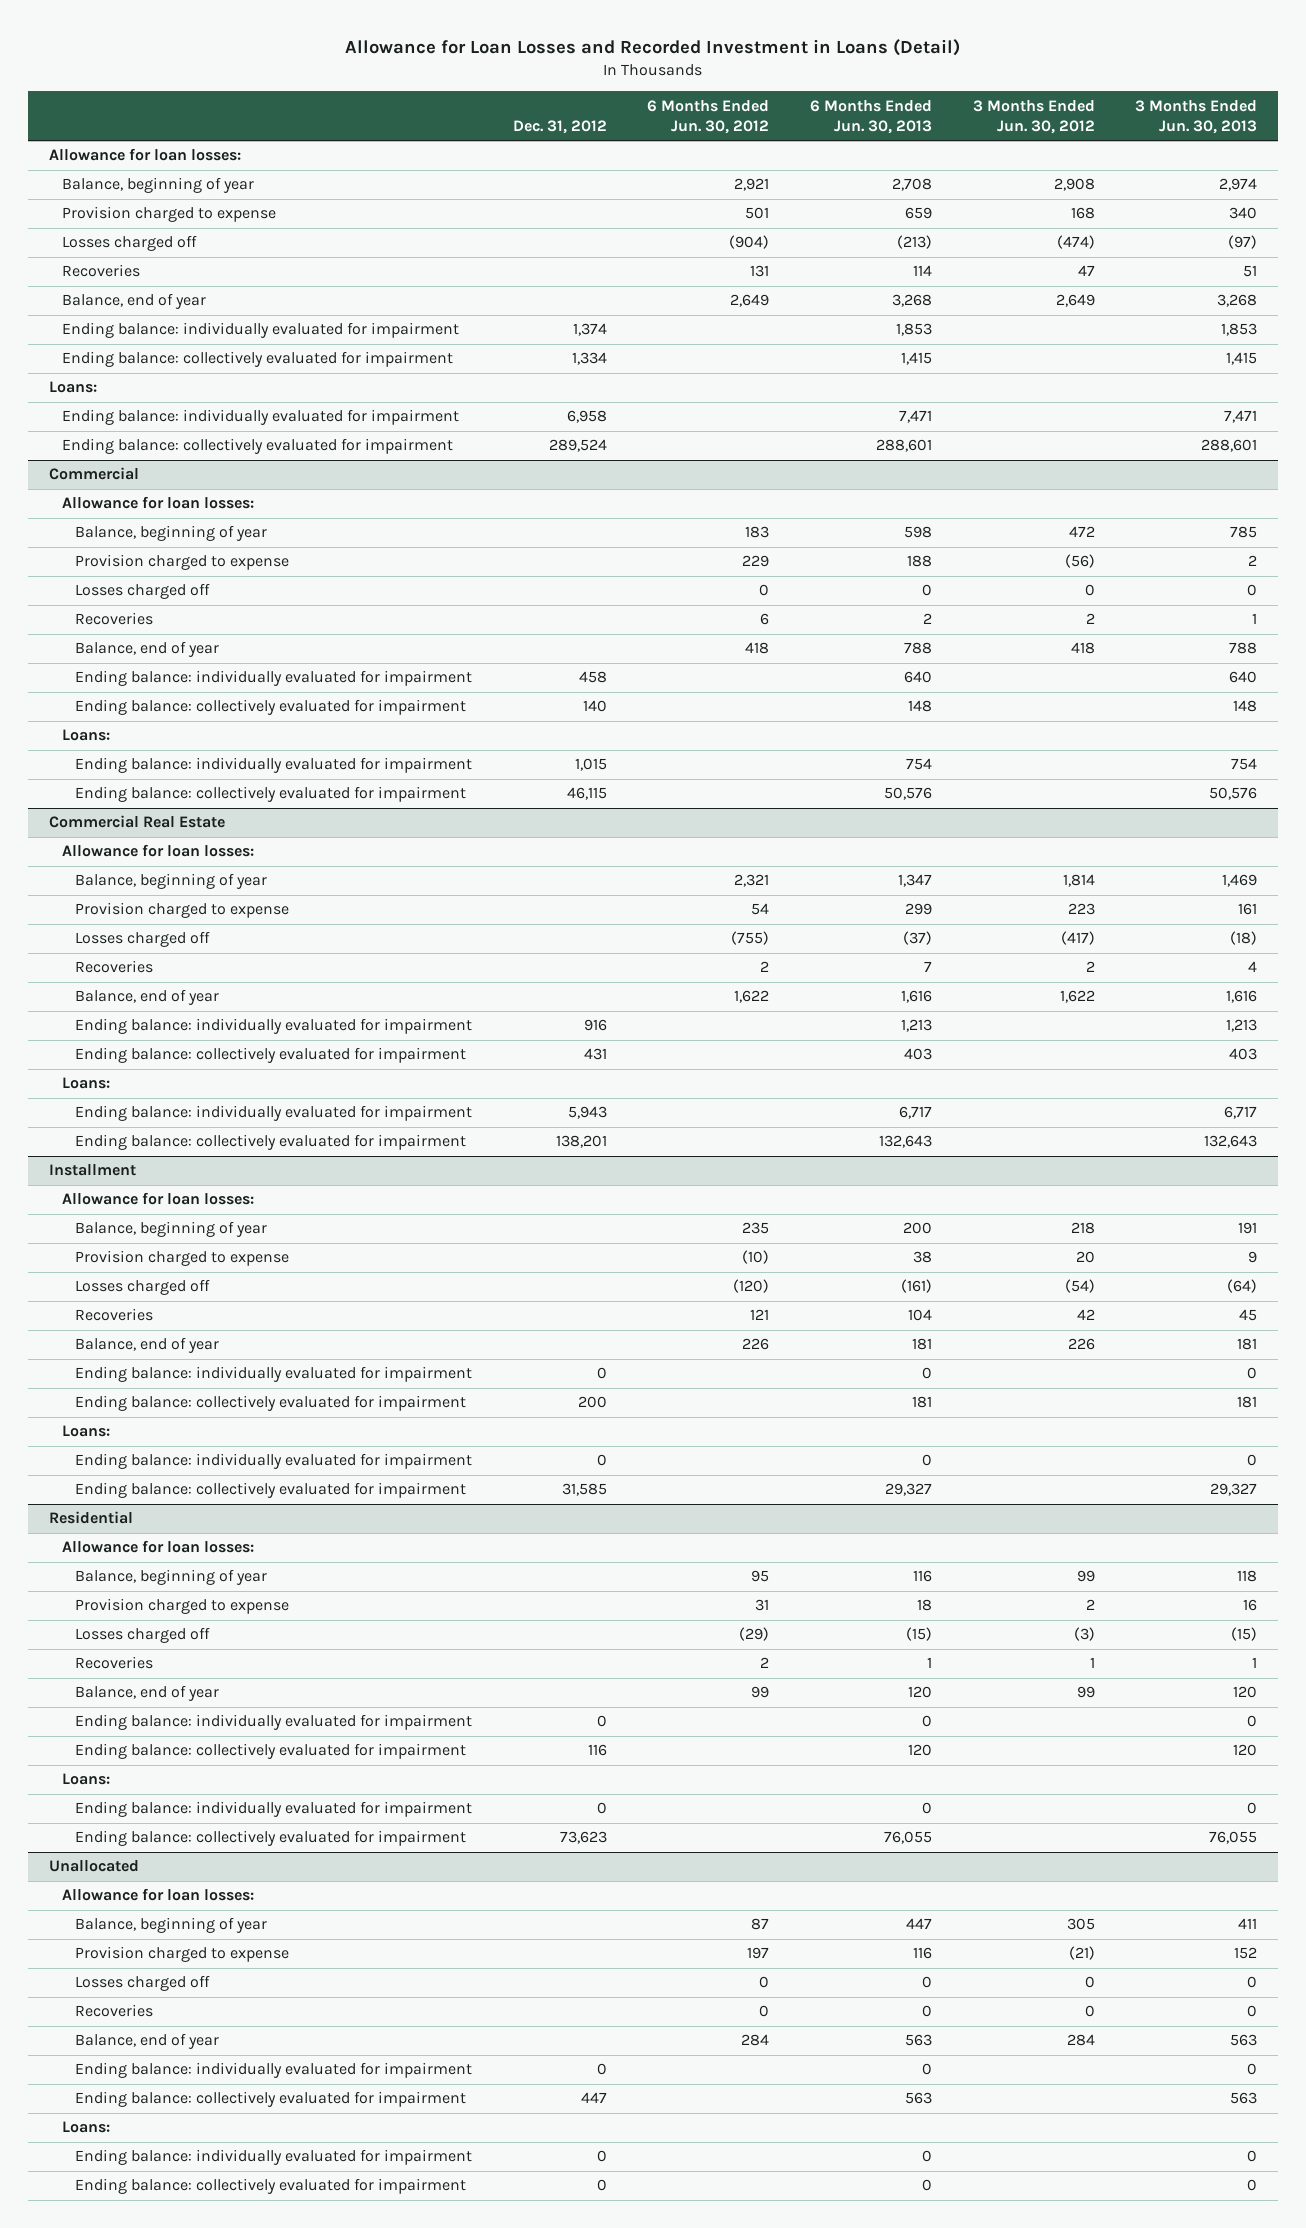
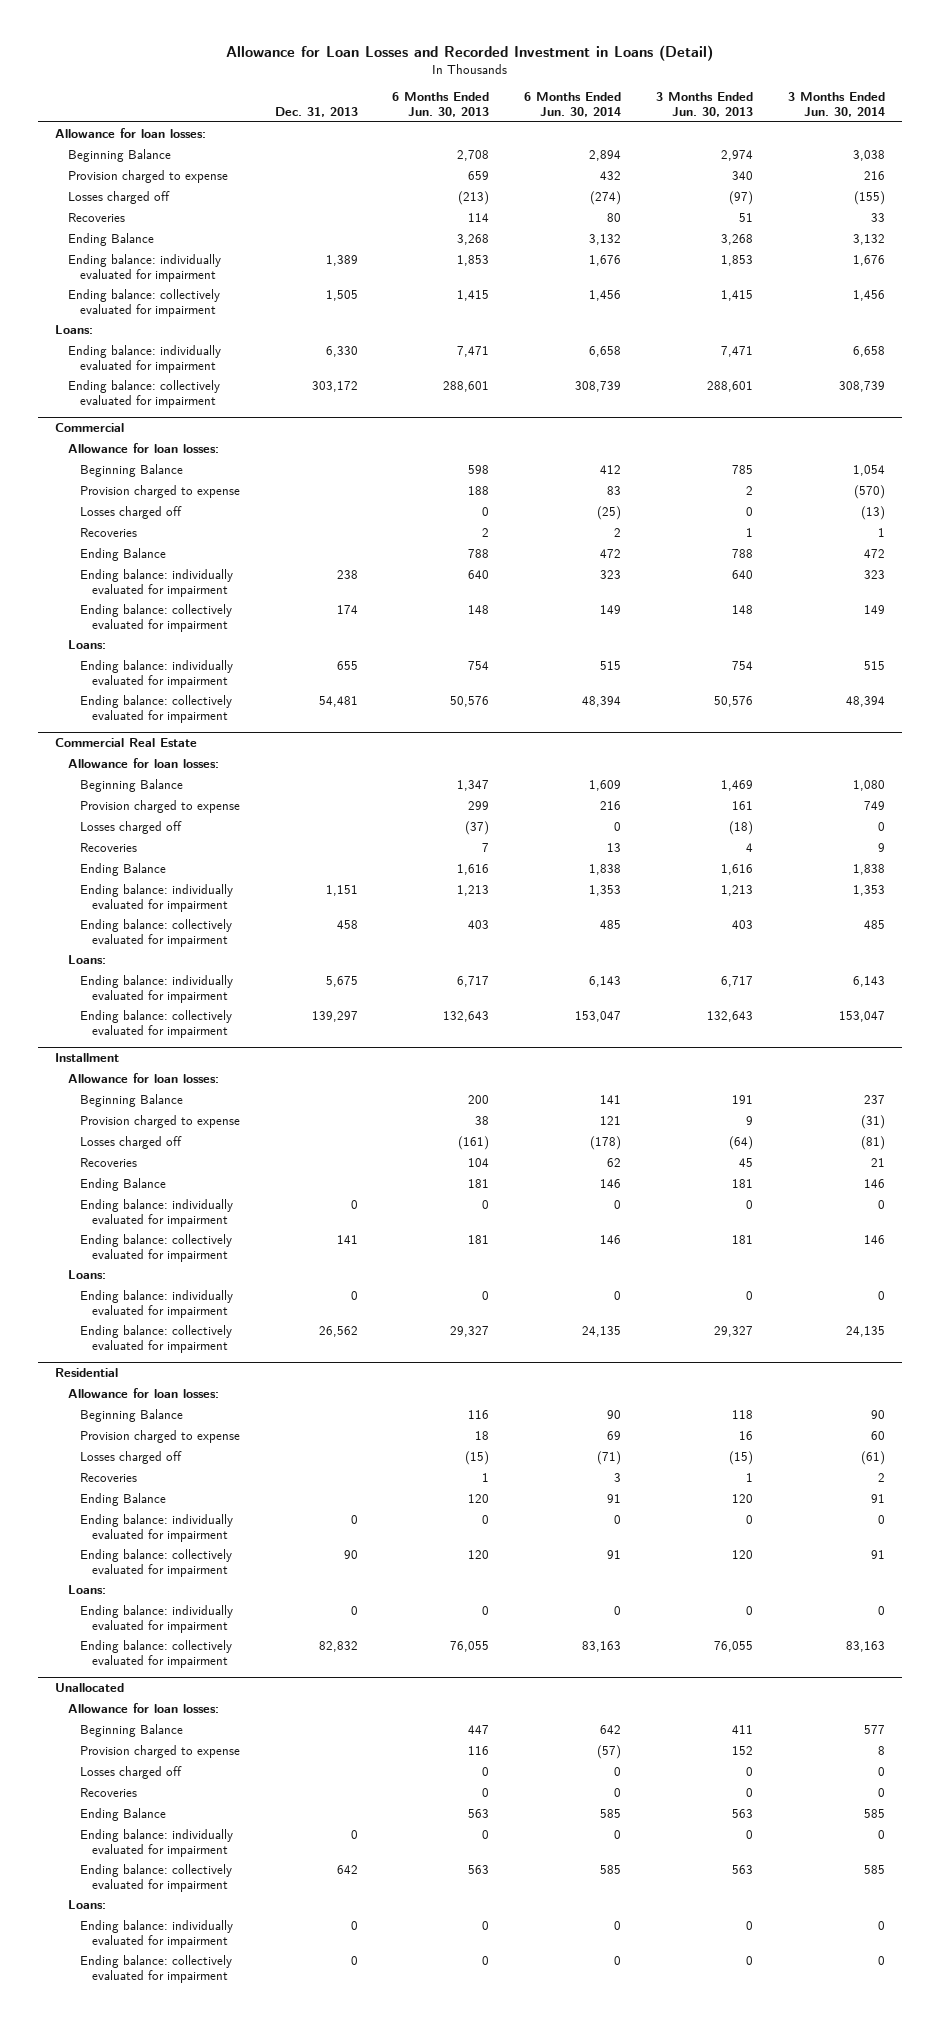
- | Dec. 31, 2012 | 6 Months Ended Jun. 30, 2012 | 6 Months Ended Jun. 30, 2013 | 3 Months Ended Jun. 30, 2012 | 3 Months Ended Jun. 30, 2013
+ | Dec. 31, 2013 | 6 Months Ended Jun. 30, 2013 | 6 Months Ended Jun. 30, 2014 | 3 Months Ended Jun. 30, 2013 | 3 Months Ended Jun. 30, 2014
- Balance, beginning of year | | 2,921 | 2,708 | 2,908 | 2,974
+ Beginning Balance | | 2,708 | 2,894 | 2,974 | 3,038
- Balance, end of year | | 2,649 | 3,268 | 2,649 | 3,268
+ Ending Balance | | 3,268 | 3,132 | 3,268 | 3,132
@ Commercial
- Balance, beginning of year | | 183 | 598 | 472 | 785
+ Beginning Balance | | 598 | 412 | 785 | 1,054
- Balance, end of year | | 418 | 788 | 418 | 788
+ Ending Balance | | 788 | 472 | 788 | 472
@ Commercial Real Estate
- Balance, beginning of year | | 2,321 | 1,347 | 1,814 | 1,469
+ Beginning Balance | | 1,347 | 1,609 | 1,469 | 1,080
- Balance, end of year | | 1,622 | 1,616 | 1,622 | 1,616
+ Ending Balance | | 1,616 | 1,838 | 1,616 | 1,838
@ Installment
- Balance, beginning of year | | 235 | 200 | 218 | 191
+ Beginning Balance | | 200 | 141 | 191 | 237
- Balance, end of year | | 226 | 181 | 226 | 181
+ Ending Balance | | 181 | 146 | 181 | 146
@ Residential
- Balance, beginning of year | | 95 | 116 | 99 | 118
+ Beginning Balance | | 116 | 90 | 118 | 90
- Balance, end of year | | 99 | 120 | 99 | 120
+ Ending Balance | | 120 | 91 | 120 | 91
@ Unallocated
- Balance, beginning of year | | 87 | 447 | 305 | 411
+ Beginning Balance | | 447 | 642 | 411 | 577
- Balance, end of year | | 284 | 563 | 284 | 563
+ Ending Balance | | 563 | 585 | 563 | 585

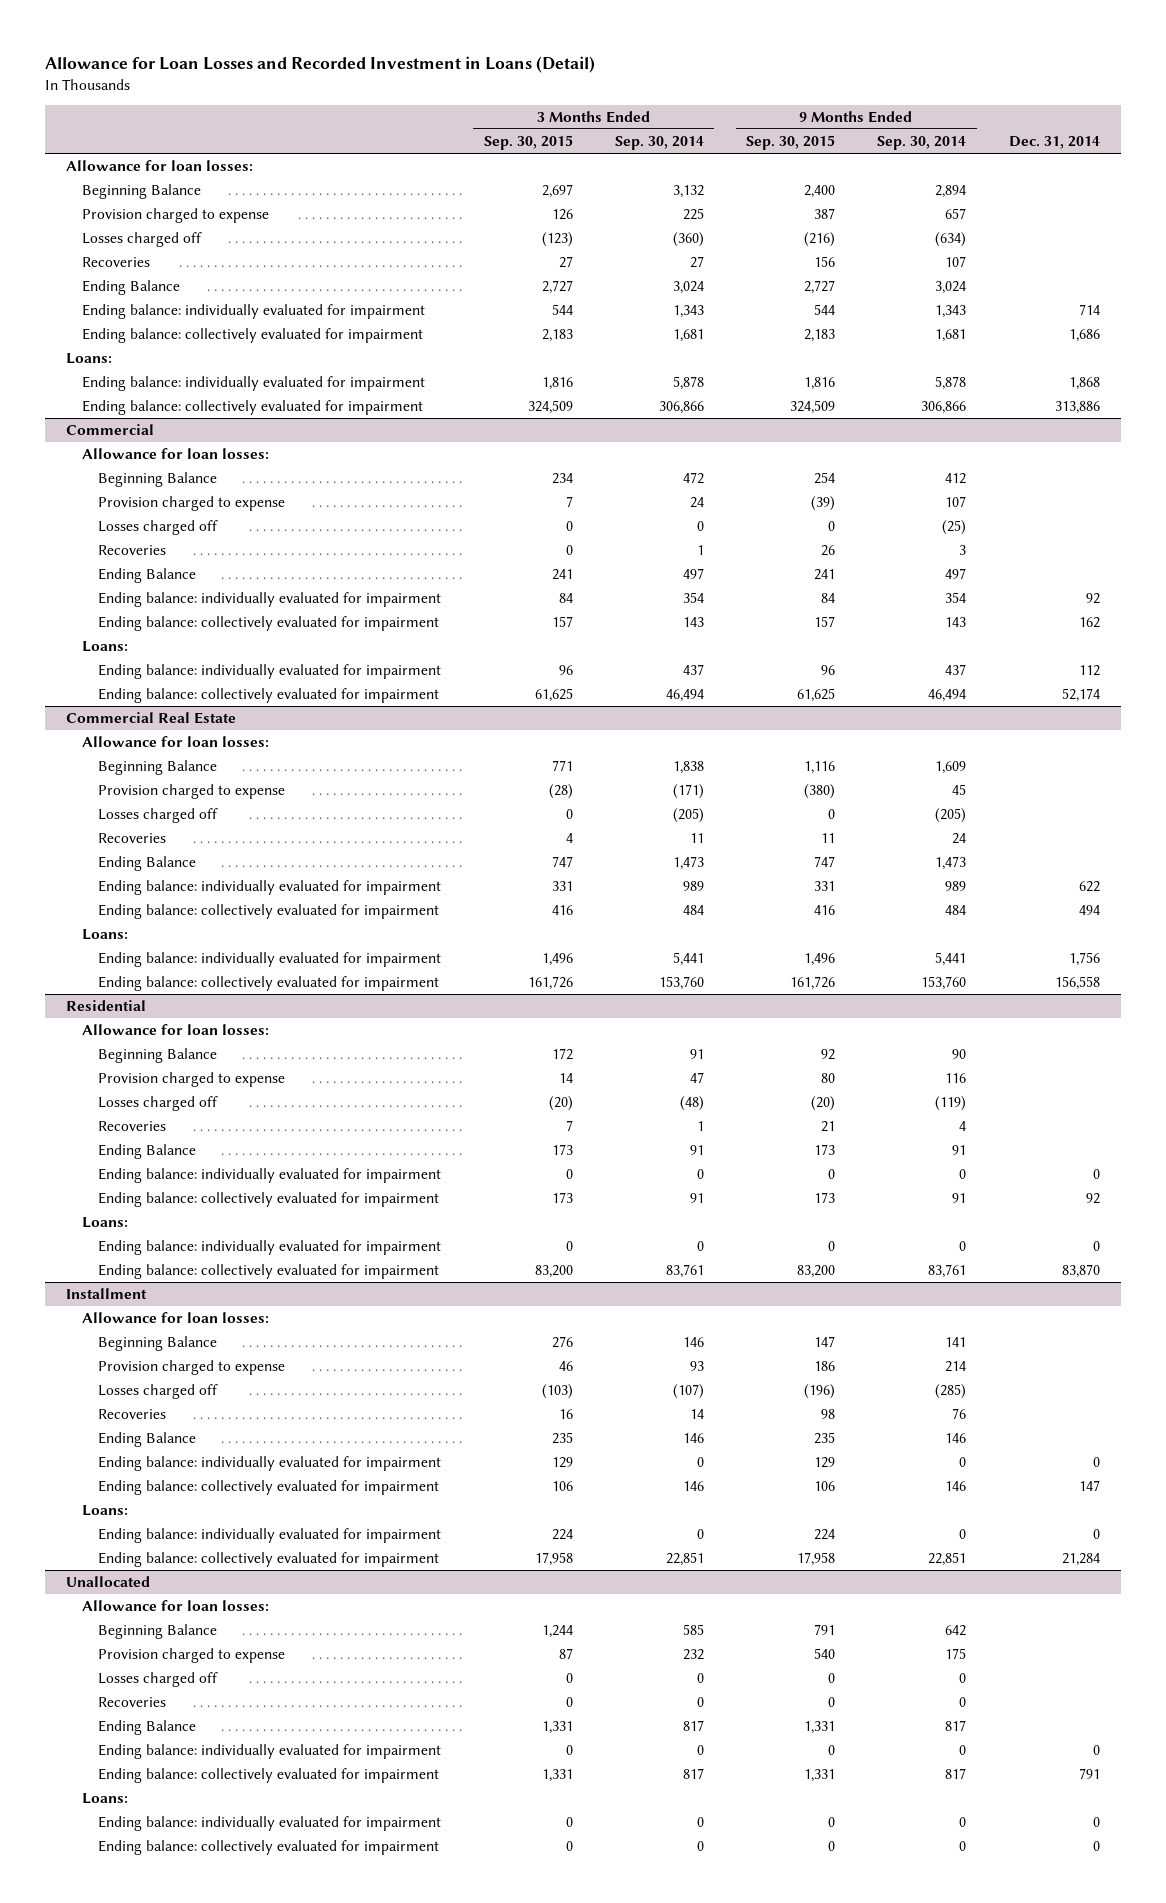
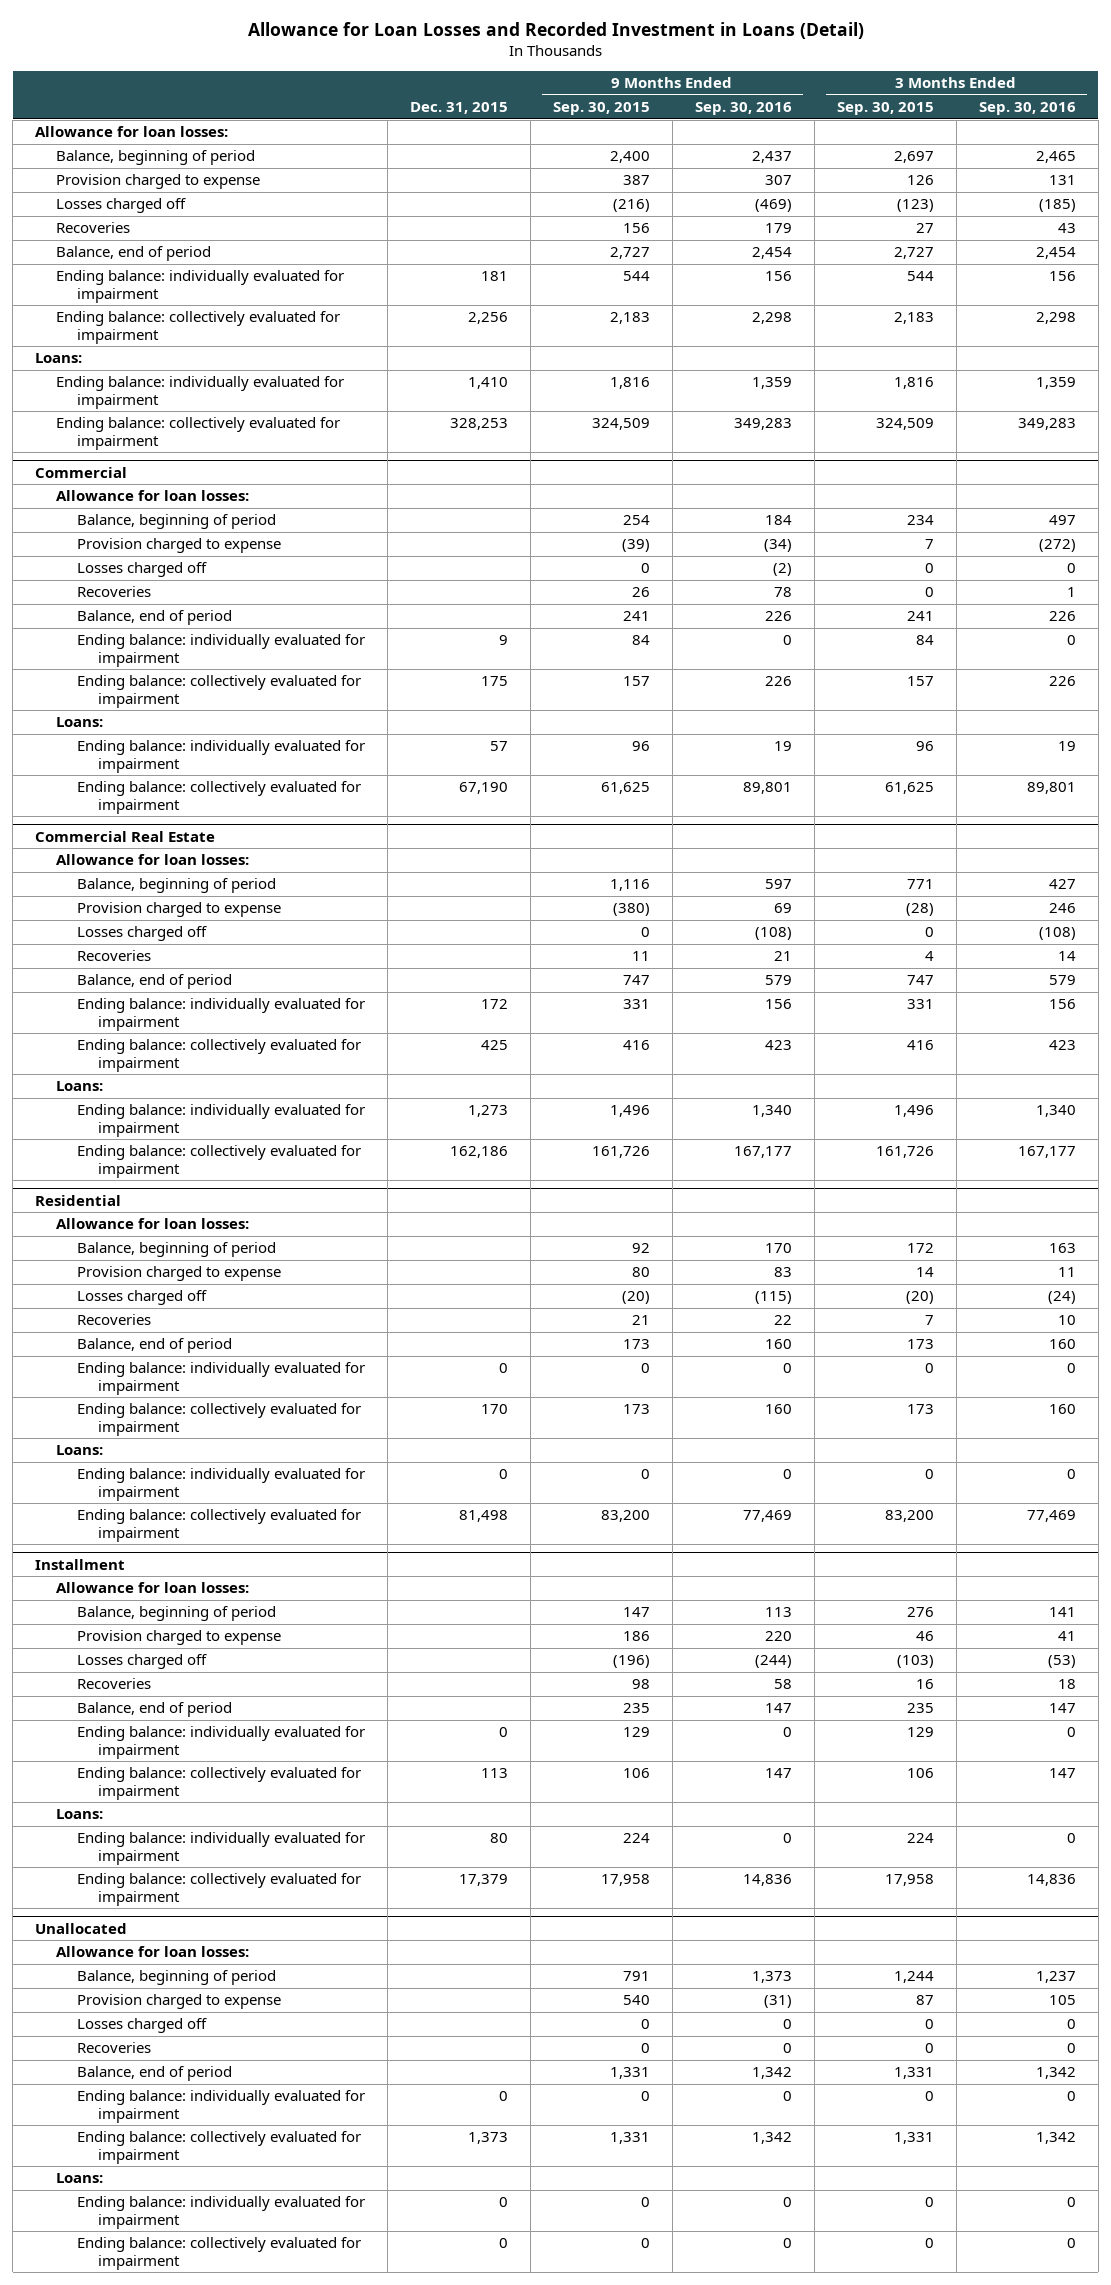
- | 3 Months Ended Sep. 30, 2015 | 3 Months Ended Sep. 30, 2014 | 9 Months Ended Sep. 30, 2015 | 9 Months Ended Sep. 30, 2014 | Dec. 31, 2014
+ | Dec. 31, 2015 | 9 Months Ended Sep. 30, 2015 | 9 Months Ended Sep. 30, 2016 | 3 Months Ended Sep. 30, 2015 | 3 Months Ended Sep. 30, 2016
- Beginning Balance | 2,697 | 3,132 | 2,400 | 2,894 |
+ Balance, beginning of period | | 2,400 | 2,437 | 2,697 | 2,465
- Ending Balance | 2,727 | 3,024 | 2,727 | 3,024 |
+ Balance, end of period | | 2,727 | 2,454 | 2,727 | 2,454
@ Commercial
- Beginning Balance | 234 | 472 | 254 | 412 |
+ Balance, beginning of period | | 254 | 184 | 234 | 497
- Ending Balance | 241 | 497 | 241 | 497 |
+ Balance, end of period | | 241 | 226 | 241 | 226
@ Commercial Real Estate
- Beginning Balance | 771 | 1,838 | 1,116 | 1,609 |
+ Balance, beginning of period | | 1,116 | 597 | 771 | 427
- Ending Balance | 747 | 1,473 | 747 | 1,473 |
+ Balance, end of period | | 747 | 579 | 747 | 579
@ Residential
- Beginning Balance | 172 | 91 | 92 | 90 |
+ Balance, beginning of period | | 92 | 170 | 172 | 163
- Ending Balance | 173 | 91 | 173 | 91 |
+ Balance, end of period | | 173 | 160 | 173 | 160
@ Installment
- Beginning Balance | 276 | 146 | 147 | 141 |
+ Balance, beginning of period | | 147 | 113 | 276 | 141
- Ending Balance | 235 | 146 | 235 | 146 |
+ Balance, end of period | | 235 | 147 | 235 | 147
@ Unallocated
- Beginning Balance | 1,244 | 585 | 791 | 642 |
+ Balance, beginning of period | | 791 | 1,373 | 1,244 | 1,237
- Ending Balance | 1,331 | 817 | 1,331 | 817 |
+ Balance, end of period | | 1,331 | 1,342 | 1,331 | 1,342

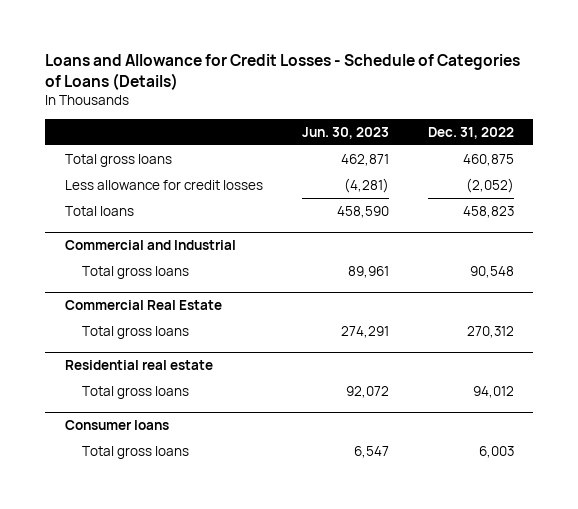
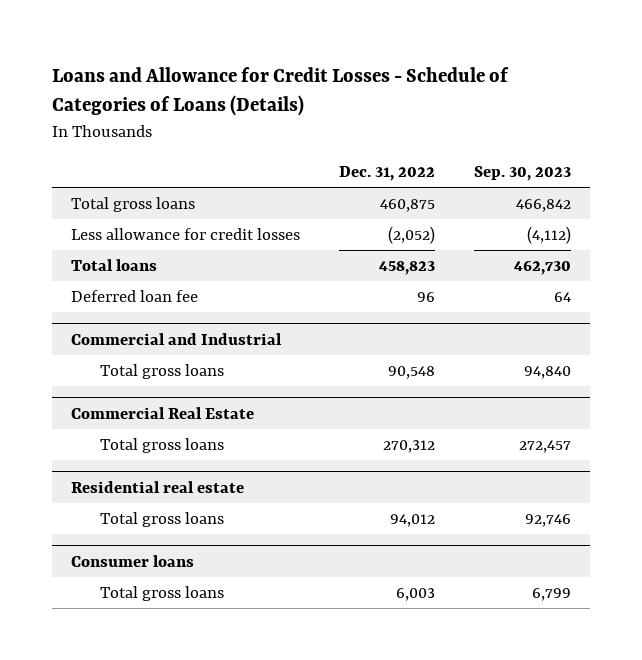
- | Jun. 30, 2023 | Dec. 31, 2022
+ | Dec. 31, 2022 | Sep. 30, 2023
+ Deferred loan fee | 96 | 64

